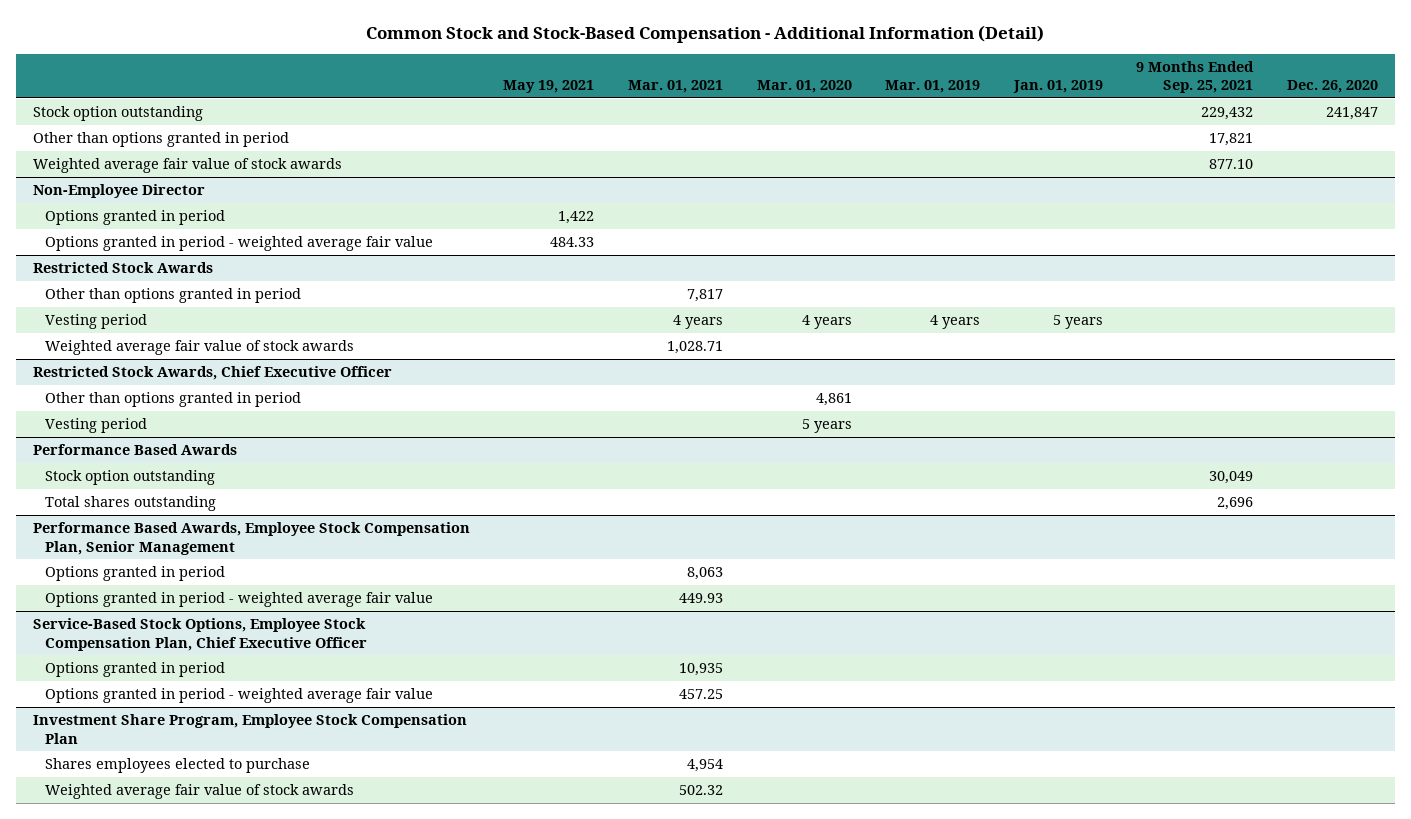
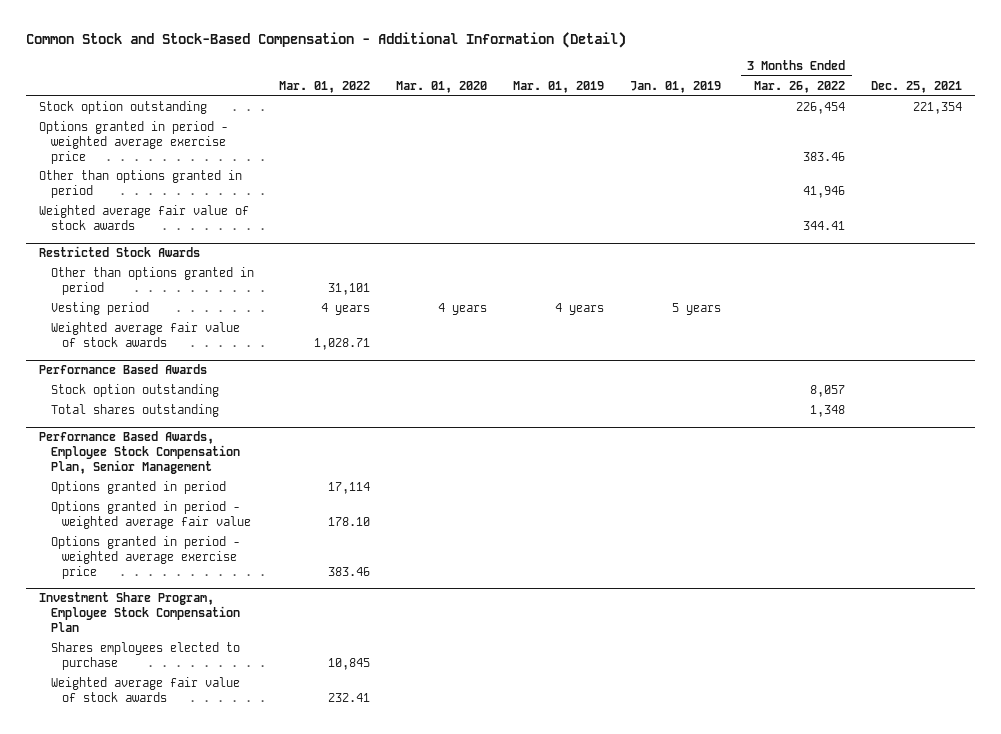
- | May 19, 2021 | Mar. 01, 2021 | Mar. 01, 2020 | Mar. 01, 2019 | Jan. 01, 2019 | 9 Months Ended Sep. 25, 2021 | Dec. 26, 2020
+ | Mar. 01, 2022 | Mar. 01, 2020 | Mar. 01, 2019 | Jan. 01, 2019 | 3 Months Ended Mar. 26, 2022 | Dec. 25, 2021
+ Options granted in period - weighted average exercise price | | | | | 383.46 |
- Non-Employee Director
- Options granted in period | 1,422 | | | | | |
- Options granted in period - weighted average fair value | 484.33 | | | | | |
- Restricted Stock Awards, Chief Executive Officer
- Other than options granted in period | | | 4,861 | | | |
- Vesting period | | | 5 years | | | |
- Service-Based Stock Options, Employee Stock Compensation Plan, Chief Executive Officer
- Options granted in period | | 10,935 | | | | |
- Options granted in period - weighted average fair value | | 457.25 | | | | |
@ Performance Based Awards, Employee Stock Compensation Plan, Senior Management
+ Options granted in period - weighted average exercise price | 383.46 | | | | |

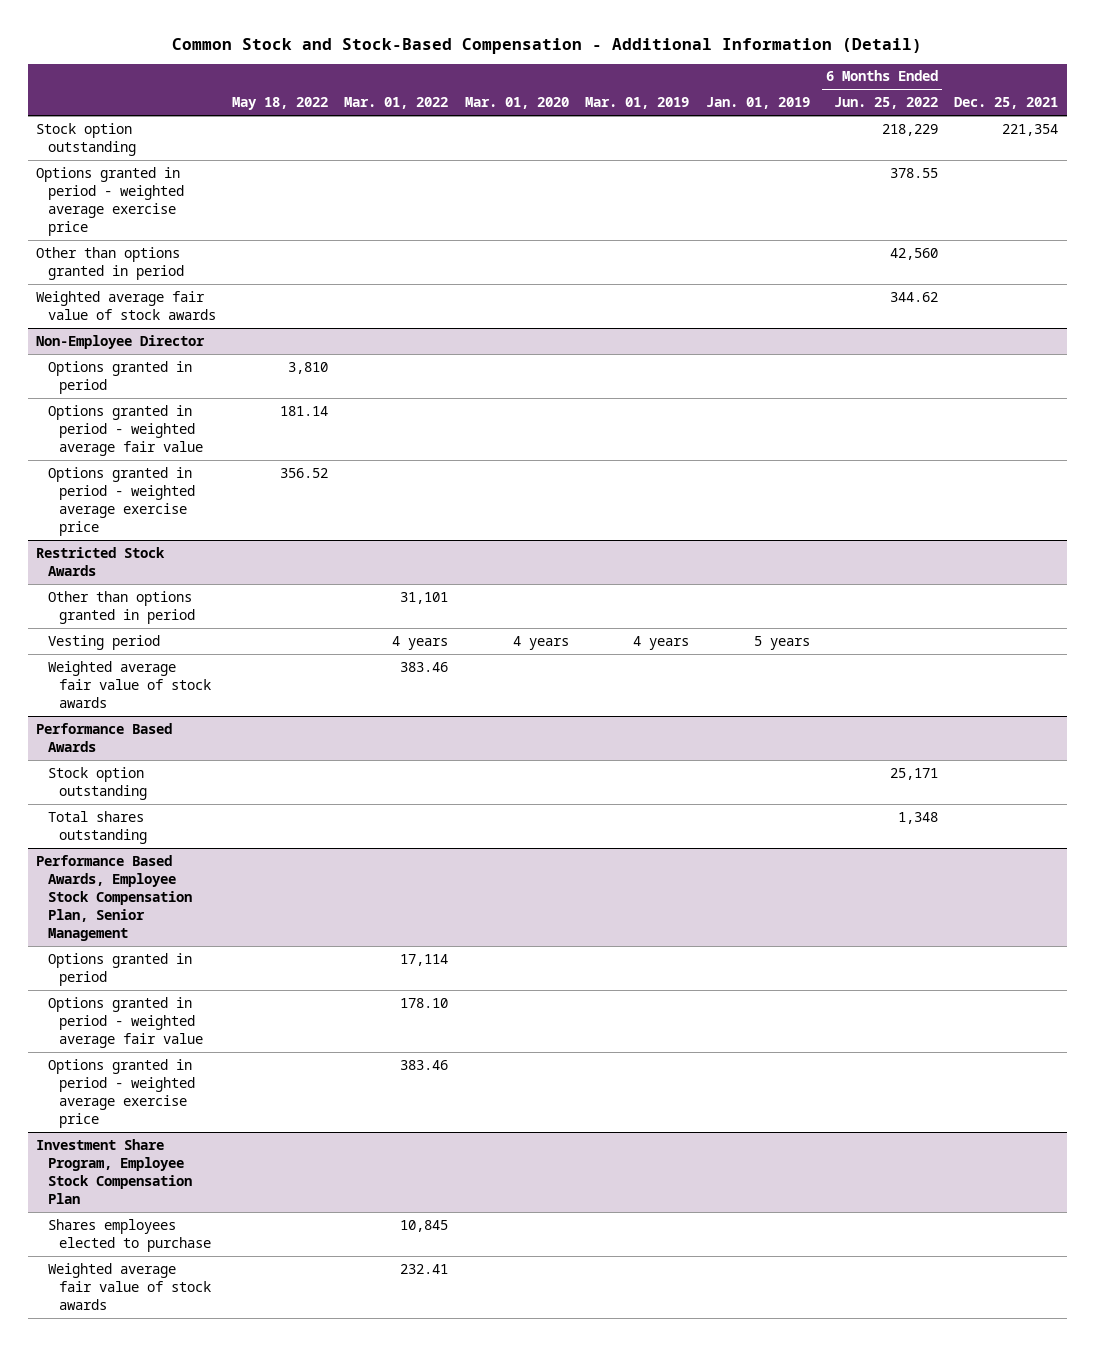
- | Mar. 01, 2022 | Mar. 01, 2020 | Mar. 01, 2019 | Jan. 01, 2019 | 3 Months Ended Mar. 26, 2022 | Dec. 25, 2021
+ | May 18, 2022 | Mar. 01, 2022 | Mar. 01, 2020 | Mar. 01, 2019 | Jan. 01, 2019 | 6 Months Ended Jun. 25, 2022 | Dec. 25, 2021
+ Non-Employee Director
+ Options granted in period | 3,810 | | | | | |
+ Options granted in period - weighted average fair value | 181.14 | | | | | |
+ Options granted in period - weighted average exercise price | 356.52 | | | | | |
@ Restricted Stock Awards
- Weighted average fair value of stock awards | 1,028.71 | | | | |
+ Weighted average fair value of stock awards | | 383.46 | | | | |

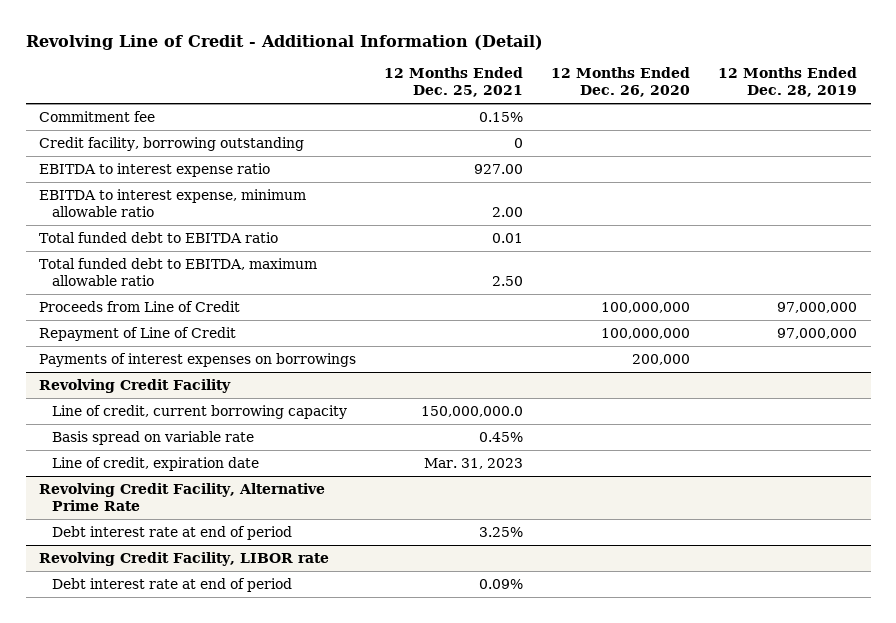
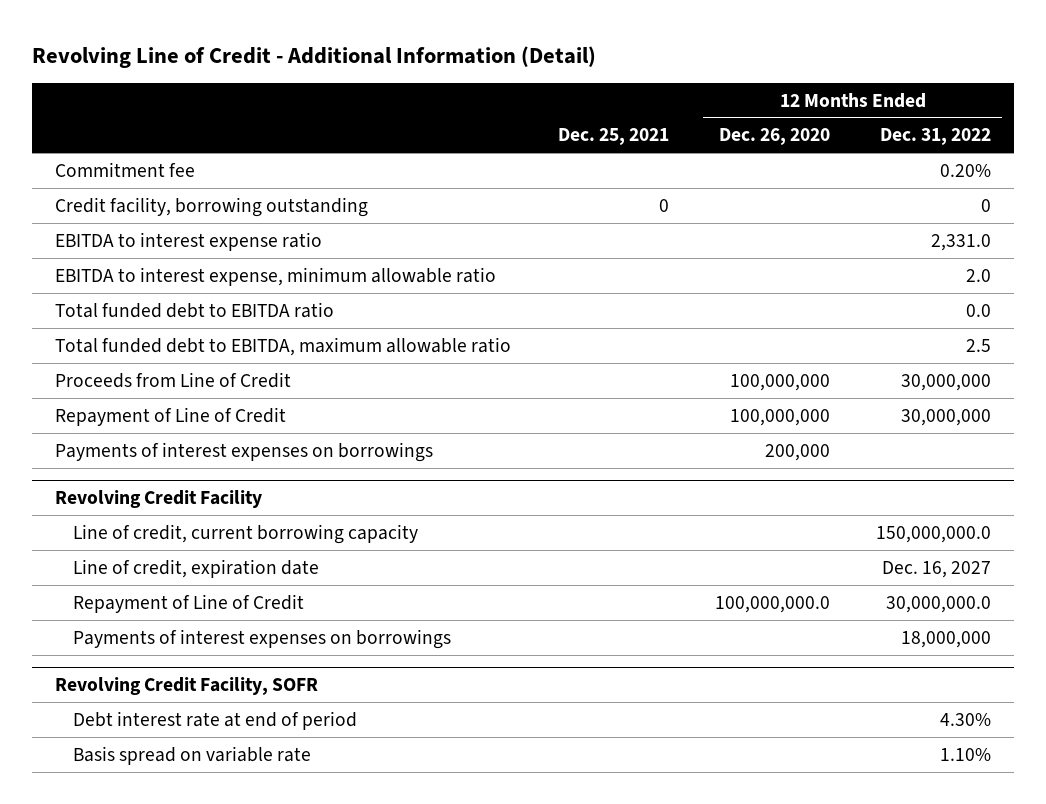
- | 12 Months Ended Dec. 25, 2021 | 12 Months Ended Dec. 26, 2020 | 12 Months Ended Dec. 28, 2019
+ | Dec. 25, 2021 | 12 Months Ended Dec. 26, 2020 | 12 Months Ended Dec. 31, 2022
@ Revolving Credit Facility
- Basis spread on variable rate | 0.45% | |
- Revolving Credit Facility, Alternative Prime Rate
- Debt interest rate at end of period | 3.25% | |
- Revolving Credit Facility, LIBOR rate
@ Revolving Credit Facility
+ Repayment of Line of Credit | | 100,000,000.0 | 30,000,000.0
+ Payments of interest expenses on borrowings | | | 18,000,000
+ Revolving Credit Facility, SOFR
+ Basis spread on variable rate | | | 1.10%

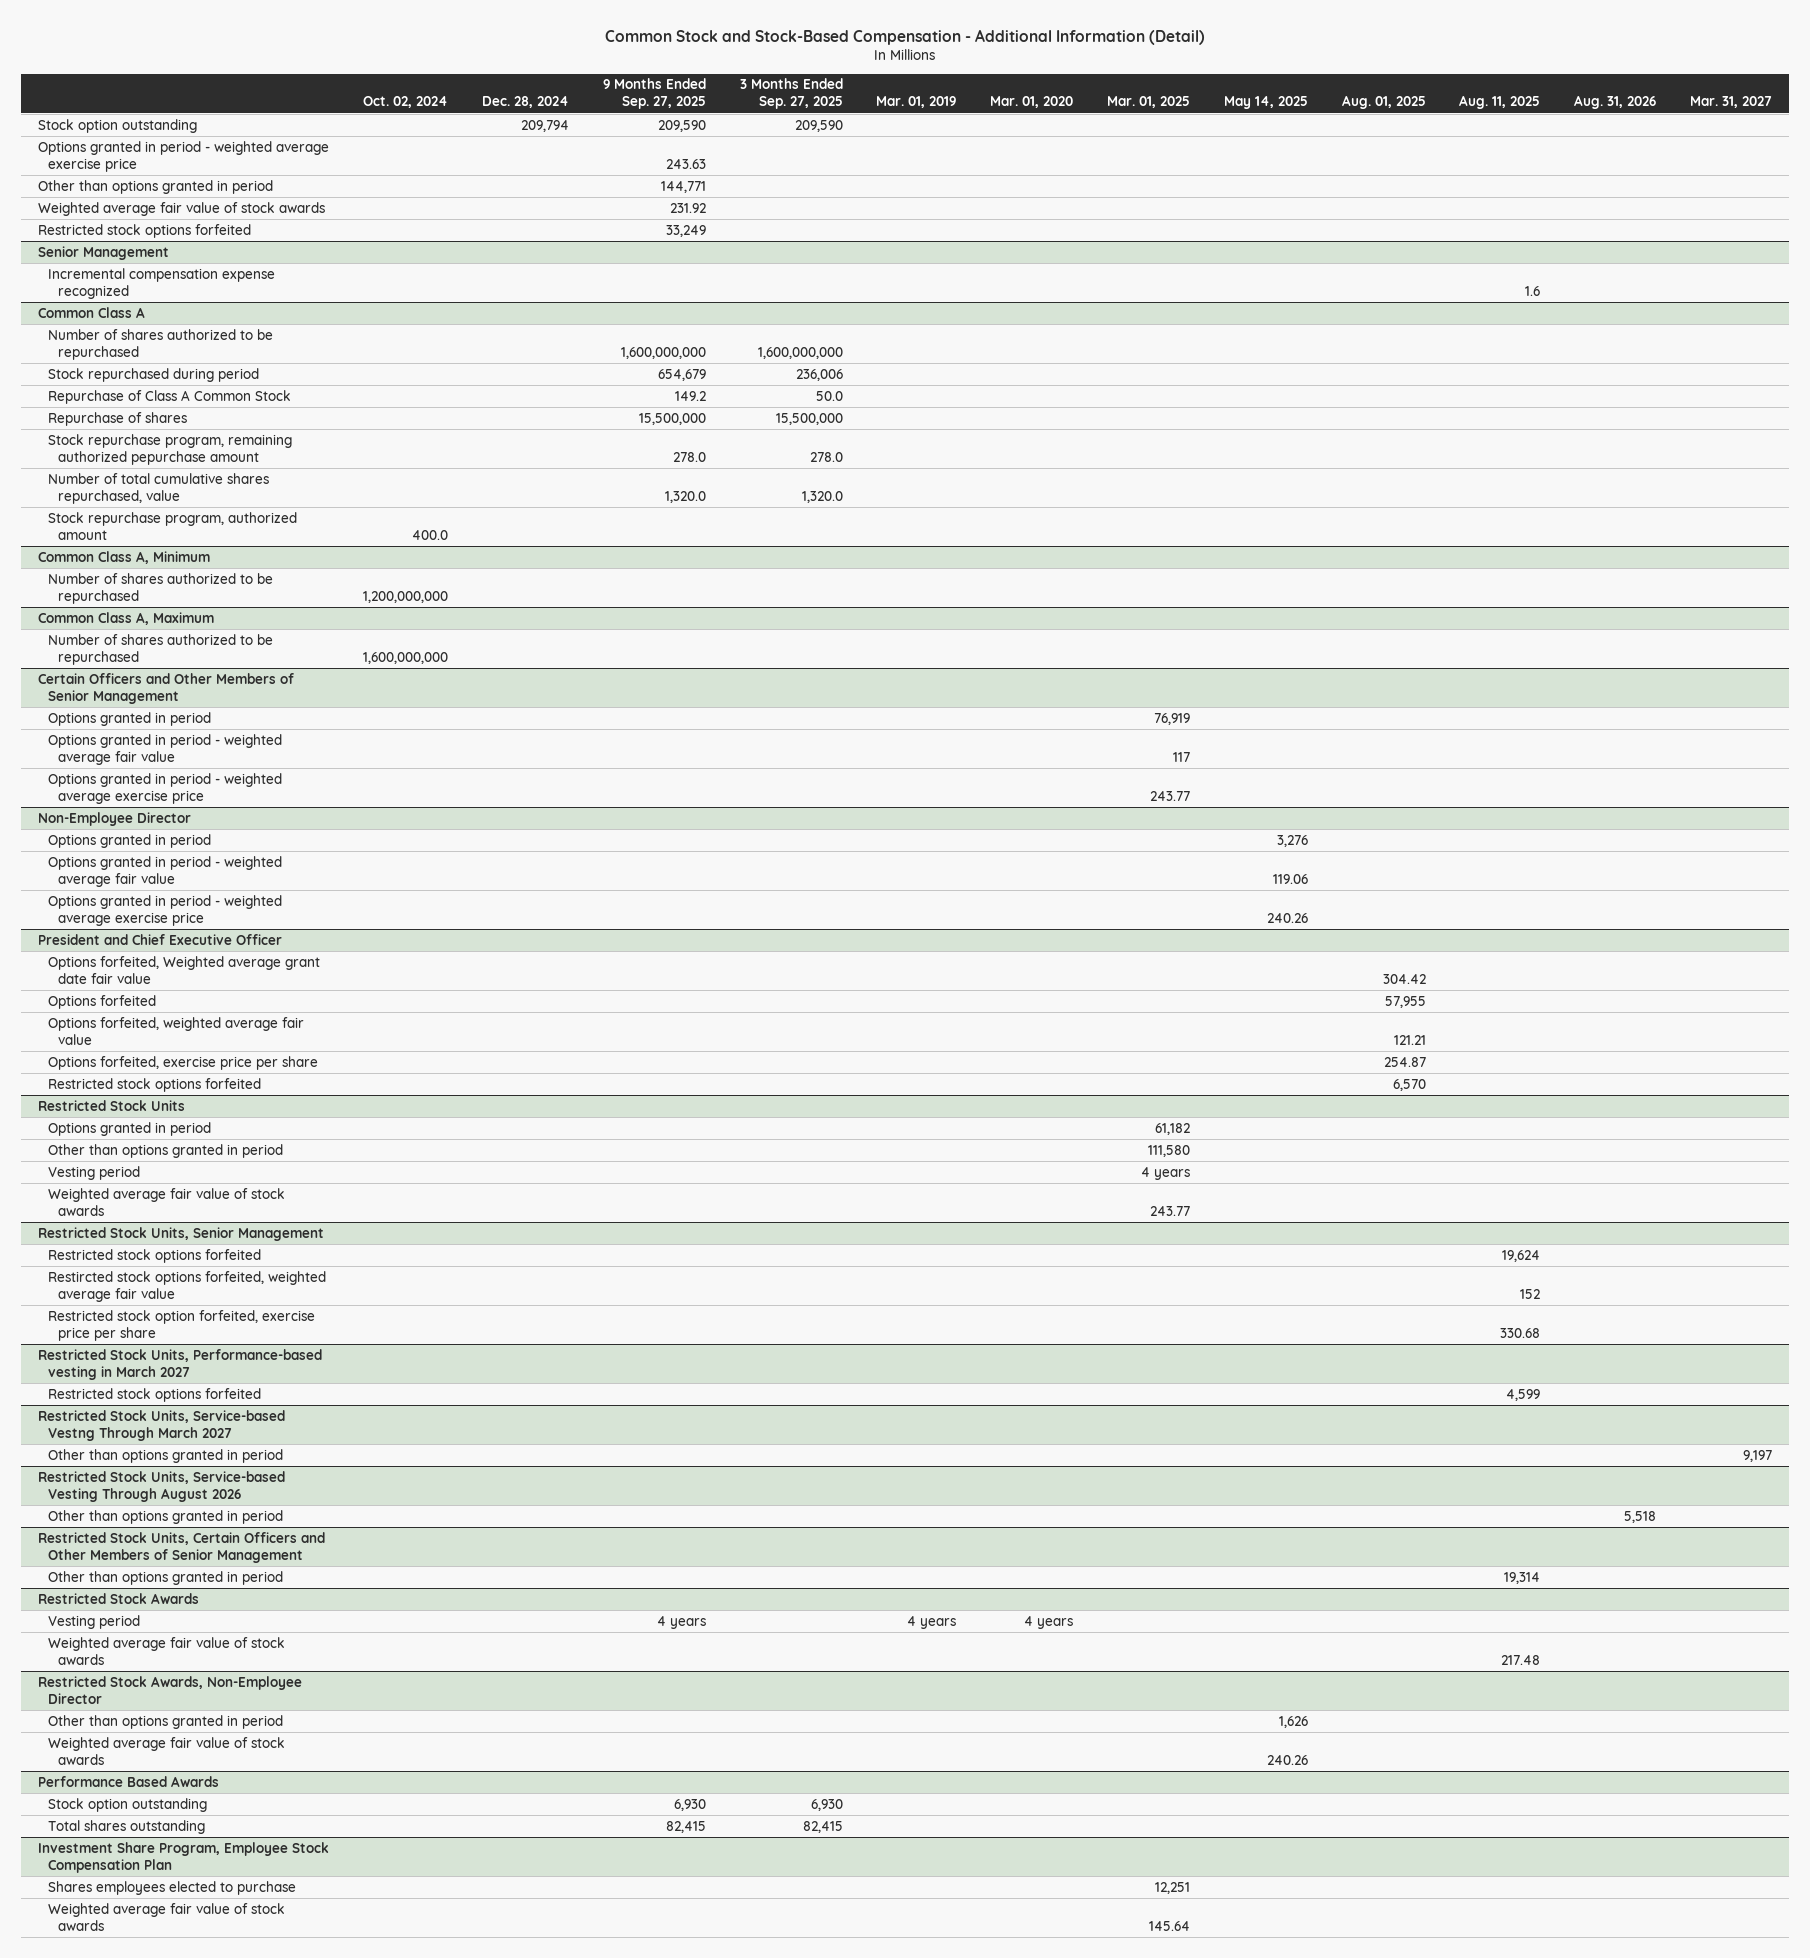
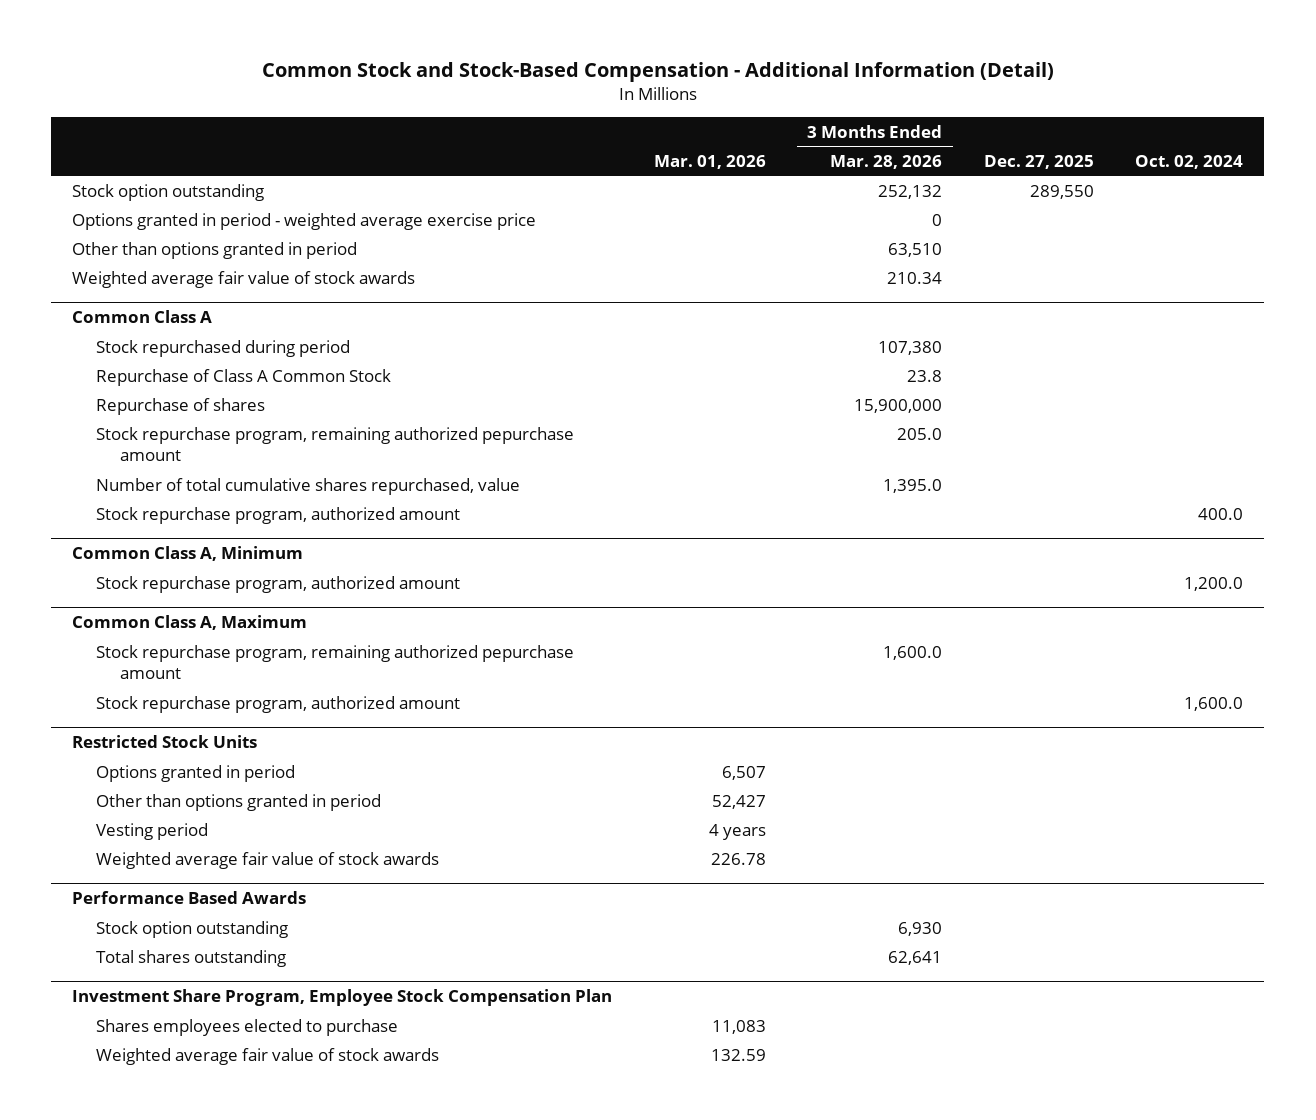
- | Oct. 02, 2024 | Dec. 28, 2024 | 9 Months Ended Sep. 27, 2025 | 3 Months Ended Sep. 27, 2025 | Mar. 01, 2019 | Mar. 01, 2020 | Mar. 01, 2025 | May 14, 2025 | Aug. 01, 2025 | Aug. 11, 2025 | Aug. 31, 2026 | Mar. 31, 2027
+ | Mar. 01, 2026 | 3 Months Ended Mar. 28, 2026 | Dec. 27, 2025 | Oct. 02, 2024
- Restricted stock options forfeited | | | 33,249 | | | | | | | | |
- Senior Management
- Incremental compensation expense recognized | | | | | | | | | | 1.6 | |
@ Common Class A
- Number of shares authorized to be repurchased | | | 1,600,000,000 | 1,600,000,000 | | | | | | | |
@ Common Class A, Minimum
- Number of shares authorized to be repurchased | 1,200,000,000 | | | | | | | | | | |
+ Stock repurchase program, authorized amount | | | | 1,200.0
@ Common Class A, Maximum
- Number of shares authorized to be repurchased | 1,600,000,000 | | | | | | | | | | |
- Certain Officers and Other Members of Senior Management
- Options granted in period | | | | | | | 76,919 | | | | |
- Options granted in period - weighted average fair value | | | | | | | 117 | | | | |
- Options granted in period - weighted average exercise price | | | | | | | 243.77 | | | | |
- Non-Employee Director
- Options granted in period | | | | | | | | 3,276 | | | |
- Options granted in period - weighted average fair value | | | | | | | | 119.06 | | | |
- Options granted in period - weighted average exercise price | | | | | | | | 240.26 | | | |
- President and Chief Executive Officer
- Options forfeited, Weighted average grant date fair value | | | | | | | | | 304.42 | | |
- Options forfeited | | | | | | | | | 57,955 | | |
- Options forfeited, weighted average fair value | | | | | | | | | 121.21 | | |
- Options forfeited, exercise price per share | | | | | | | | | 254.87 | | |
- Restricted stock options forfeited | | | | | | | | | 6,570 | | |
@ Common Class A, Maximum
+ Stock repurchase program, remaining authorized pepurchase amount | | 1,600.0 | |
+ Stock repurchase program, authorized amount | | | | 1,600.0
- Restricted Stock Units, Senior Management
- Restricted stock options forfeited | | | | | | | | | | 19,624 | |
- Restircted stock options forfeited, weighted average fair value | | | | | | | | | | 152 | |
- Restricted stock option forfeited, exercise price per share | | | | | | | | | | 330.68 | |
- Restricted Stock Units, Performance-based vesting in March 2027
- Restricted stock options forfeited | | | | | | | | | | 4,599 | |
- Restricted Stock Units, Service-based Vestng Through March 2027
- Other than options granted in period | | | | | | | | | | | | 9,197
- Restricted Stock Units, Service-based Vesting Through August 2026
- Other than options granted in period | | | | | | | | | | | 5,518 |
- Restricted Stock Units, Certain Officers and Other Members of Senior Management
- Other than options granted in period | | | | | | | | | | 19,314 | |
- Restricted Stock Awards
- Vesting period | | | 4 years | | 4 years | 4 years | | | | | |
- Weighted average fair value of stock awards | | | | | | | | | | 217.48 | |
- Restricted Stock Awards, Non-Employee Director
- Other than options granted in period | | | | | | | | 1,626 | | | |
- Weighted average fair value of stock awards | | | | | | | | 240.26 | | | |

